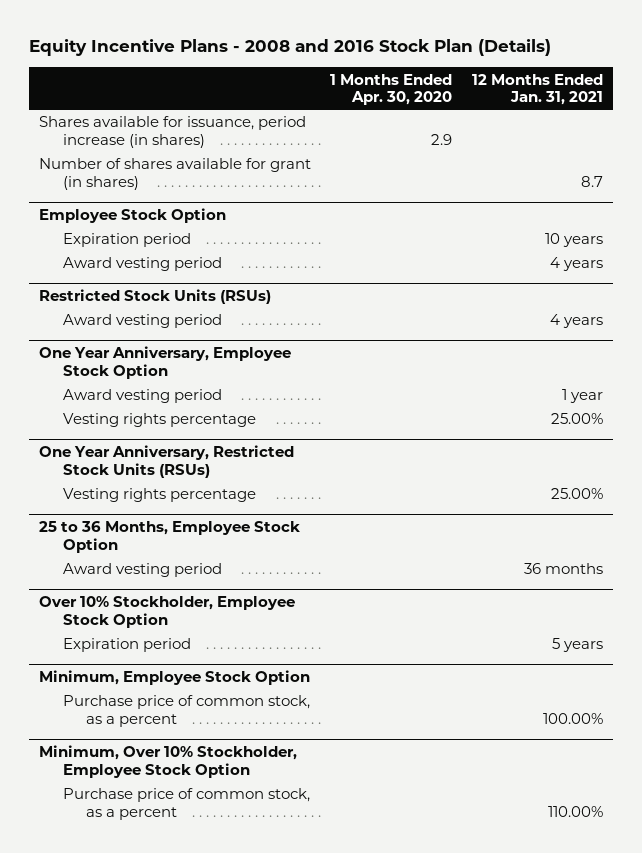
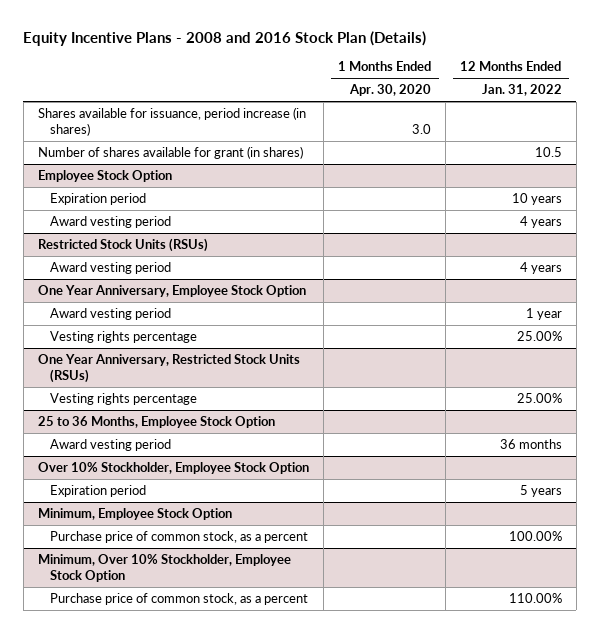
- | 1 Months Ended Apr. 30, 2020 | 12 Months Ended Jan. 31, 2021
+ | 1 Months Ended Apr. 30, 2020 | 12 Months Ended Jan. 31, 2022
- Shares available for issuance, period increase (in shares) | 2.9 |
+ Shares available for issuance, period increase (in shares) | 3.0 |

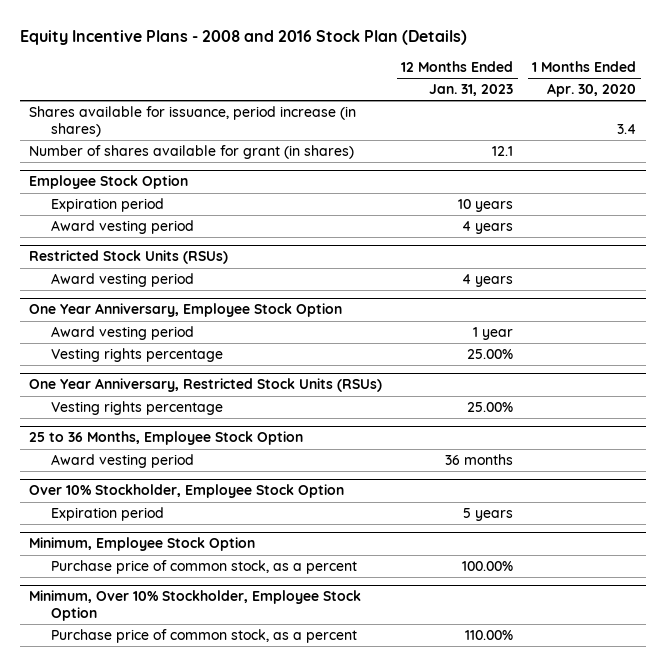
- | 1 Months Ended Apr. 30, 2020 | 12 Months Ended Jan. 31, 2022
+ | 12 Months Ended Jan. 31, 2023 | 1 Months Ended Apr. 30, 2020
- Shares available for issuance, period increase (in shares) | 3.0 |
+ Shares available for issuance, period increase (in shares) | | 3.4

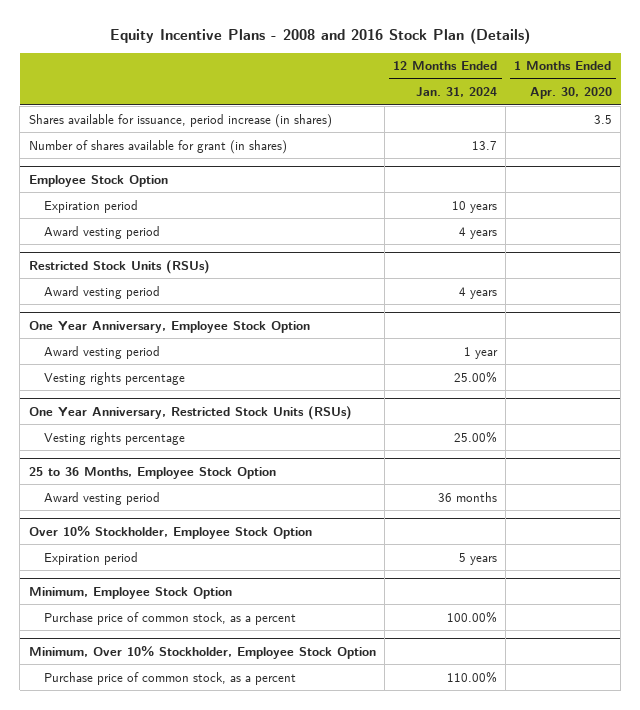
- | 12 Months Ended Jan. 31, 2023 | 1 Months Ended Apr. 30, 2020
+ | 12 Months Ended Jan. 31, 2024 | 1 Months Ended Apr. 30, 2020
- Shares available for issuance, period increase (in shares) | | 3.4
+ Shares available for issuance, period increase (in shares) | | 3.5

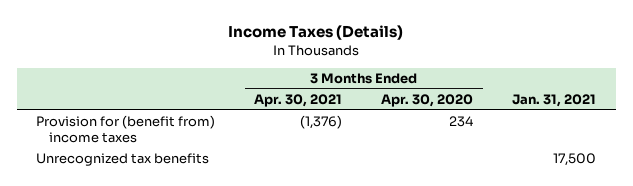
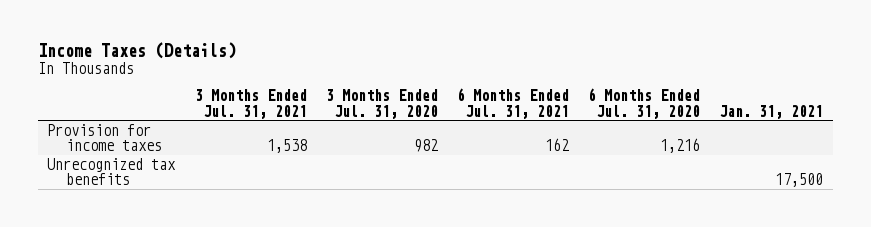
- | 3 Months Ended Apr. 30, 2021 | 3 Months Ended Apr. 30, 2020 | Jan. 31, 2021
+ | 3 Months Ended Jul. 31, 2021 | 3 Months Ended Jul. 31, 2020 | 6 Months Ended Jul. 31, 2021 | 6 Months Ended Jul. 31, 2020 | Jan. 31, 2021
- Provision for (benefit from) income taxes | (1,376) | 234 |
+ Provision for income taxes | 1,538 | 982 | 162 | 1,216 |

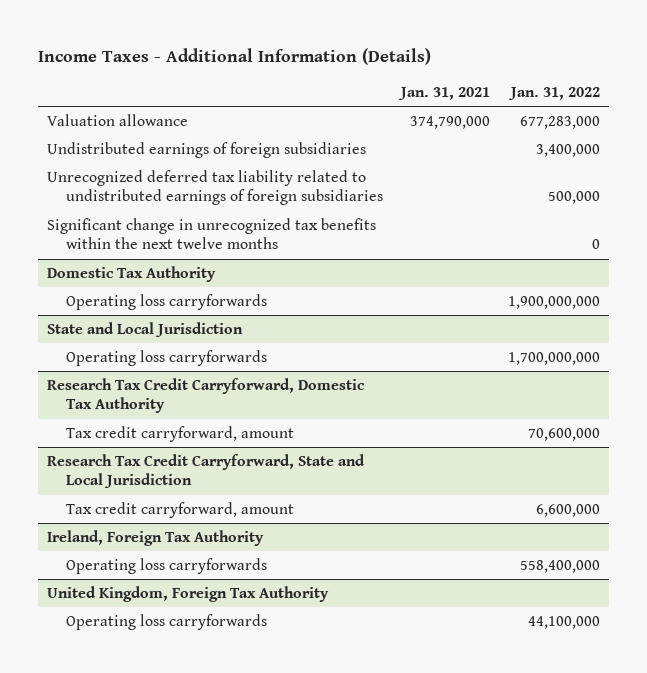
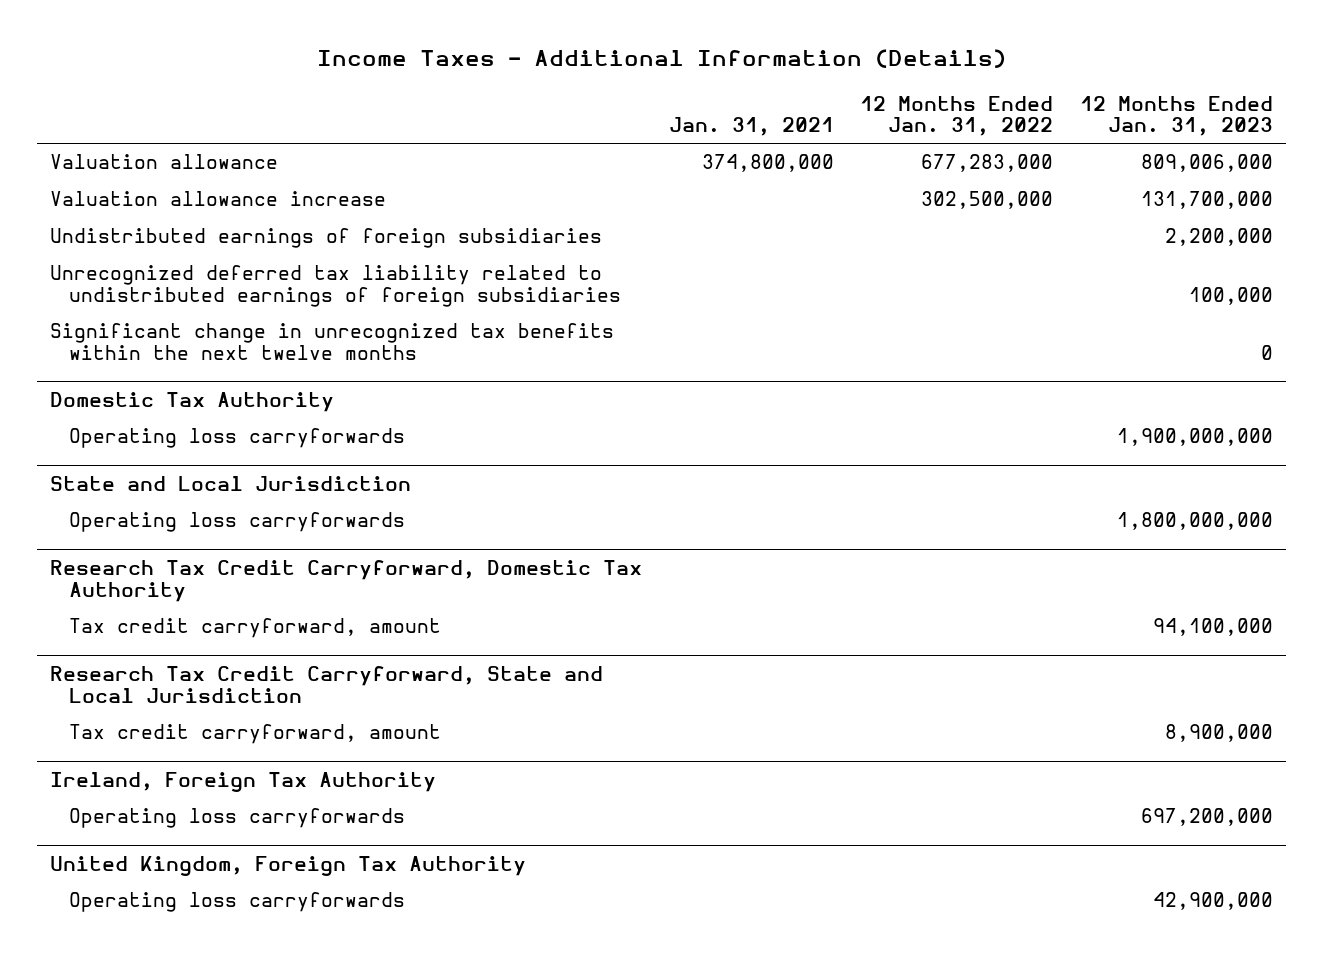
- | Jan. 31, 2021 | Jan. 31, 2022
+ | Jan. 31, 2021 | 12 Months Ended Jan. 31, 2022 | 12 Months Ended Jan. 31, 2023
- Valuation allowance | 374,790,000 | 677,283,000
+ Valuation allowance | 374,800,000 | 677,283,000 | 809,006,000
+ Valuation allowance increase | | 302,500,000 | 131,700,000

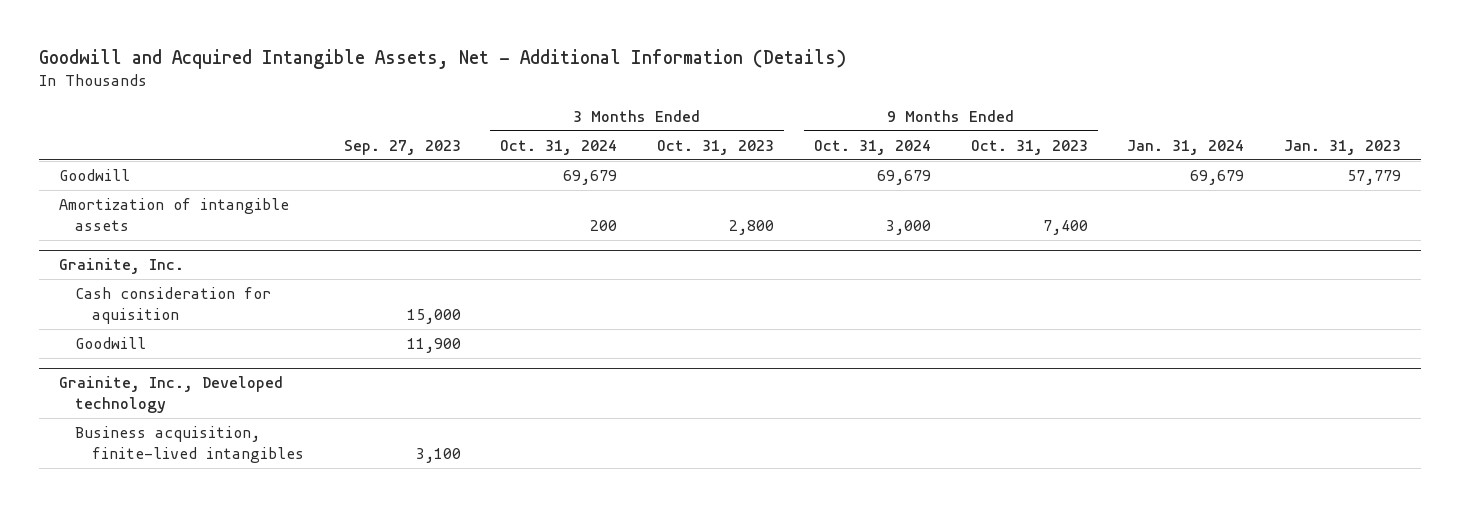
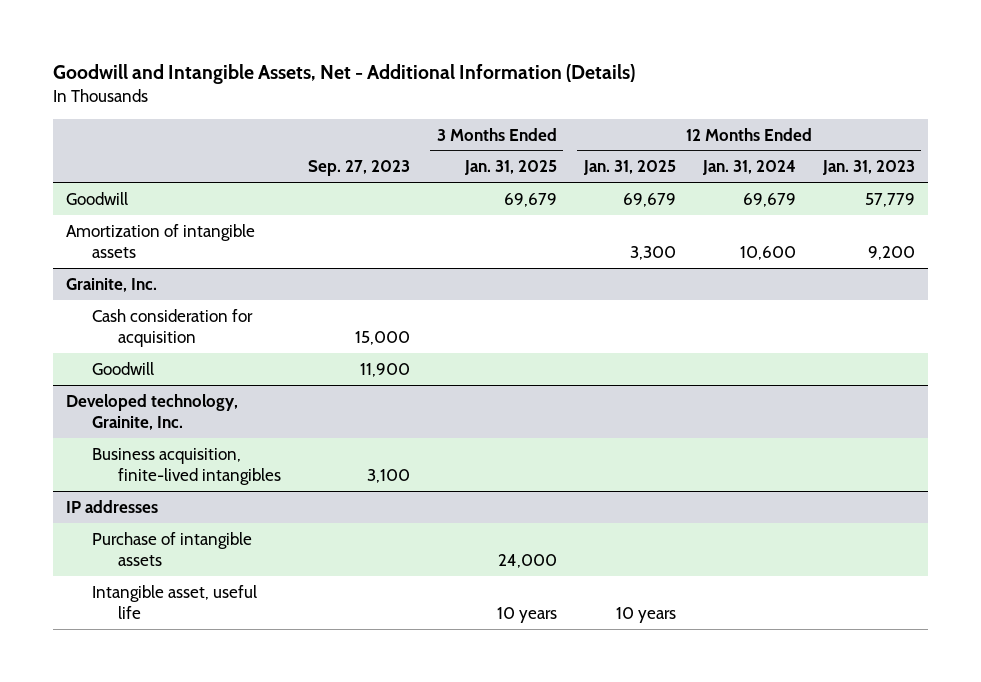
- Goodwill and Acquired Intangible Assets, Net - Additional Information (Details)
+ Goodwill and Intangible Assets, Net - Additional Information (Details)
- | Sep. 27, 2023 | 3 Months Ended Oct. 31, 2024 | 3 Months Ended Oct. 31, 2023 | 9 Months Ended Oct. 31, 2024 | 9 Months Ended Oct. 31, 2023 | Jan. 31, 2024 | Jan. 31, 2023
+ | Sep. 27, 2023 | 3 Months Ended Jan. 31, 2025 | 12 Months Ended Jan. 31, 2025 | 12 Months Ended Jan. 31, 2024 | 12 Months Ended Jan. 31, 2023
@ Grainite, Inc.
- Cash consideration for aquisition | 15,000 | | | | | |
+ Cash consideration for acquisition | 15,000 | | | |
- Grainite, Inc., Developed technology
+ Developed technology, Grainite, Inc.
+ IP addresses
+ Purchase of intangible assets | | 24,000 | | |
+ Intangible asset, useful life | | 10 years | 10 years | |

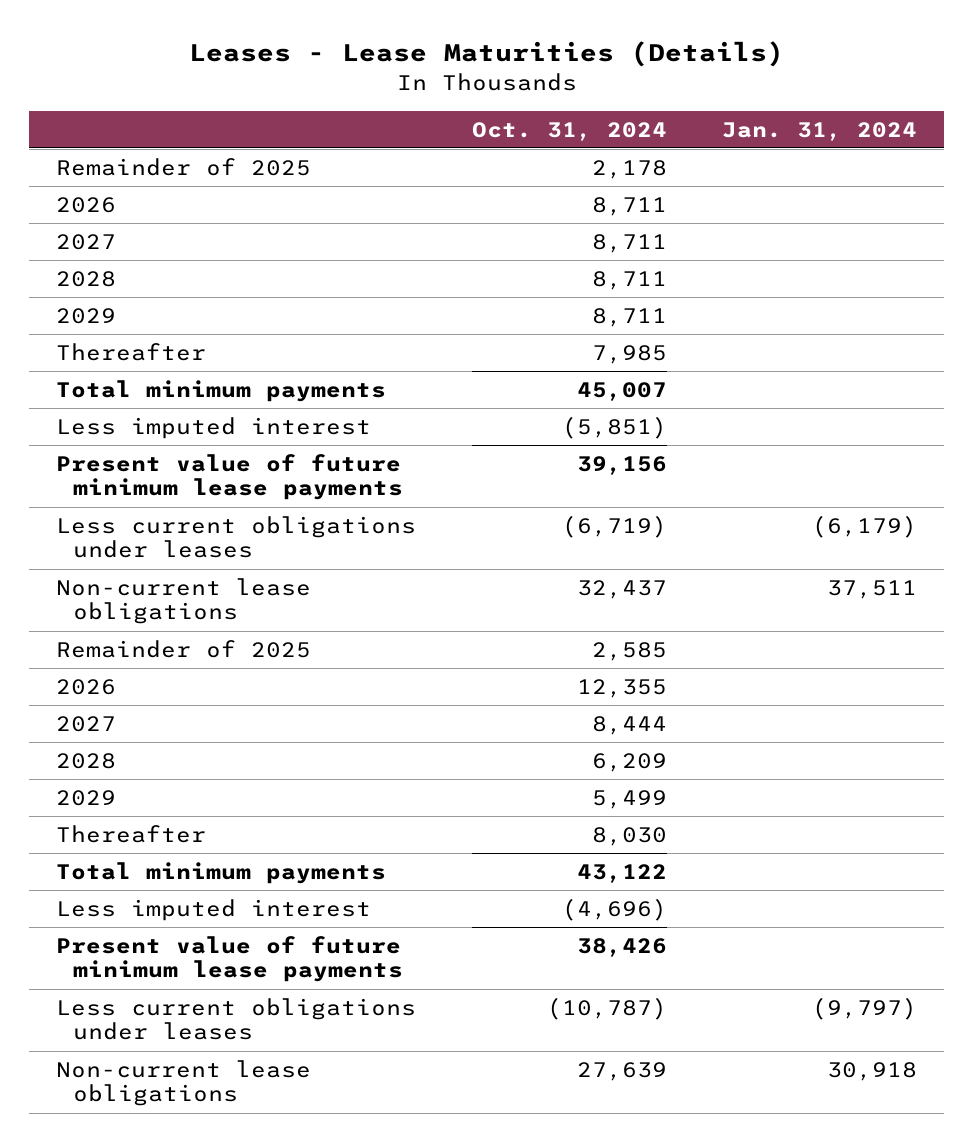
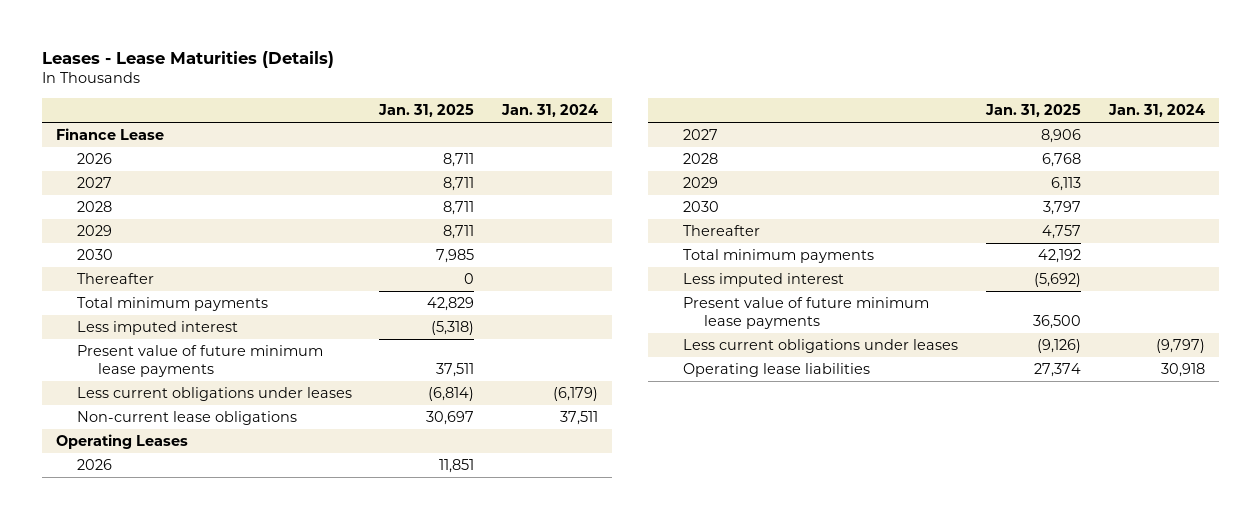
- | Oct. 31, 2024 | Jan. 31, 2024
+ | Jan. 31, 2025 | Jan. 31, 2024
- Remainder of 2025 | 2,178 |
+ Finance Lease
+ 2030 | 7,985 |
- Remainder of 2025 | 2,585 |
+ Operating Leases
+ 2030 | 3,797 |
- Non-current lease obligations | 27,639 | 30,918
+ Operating lease liabilities | 27,374 | 30,918

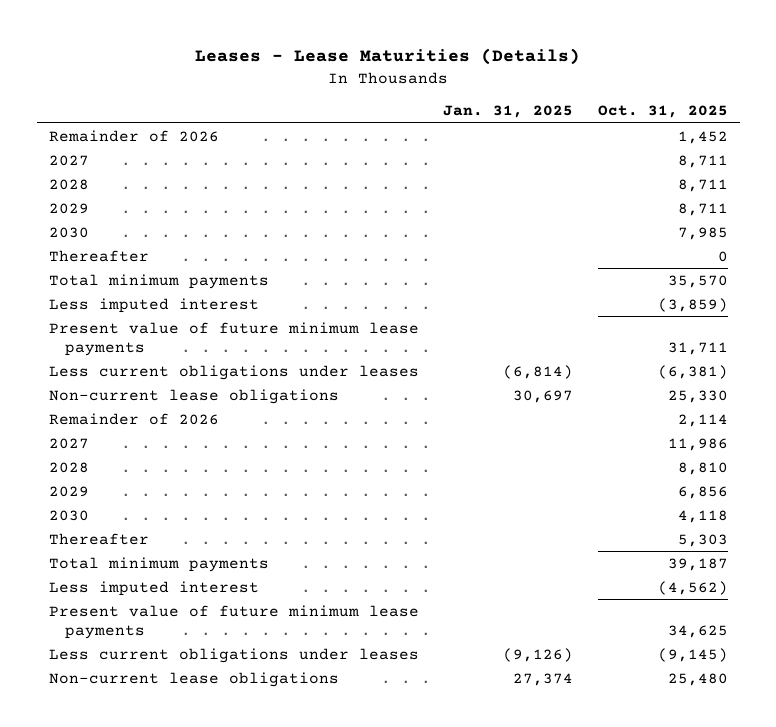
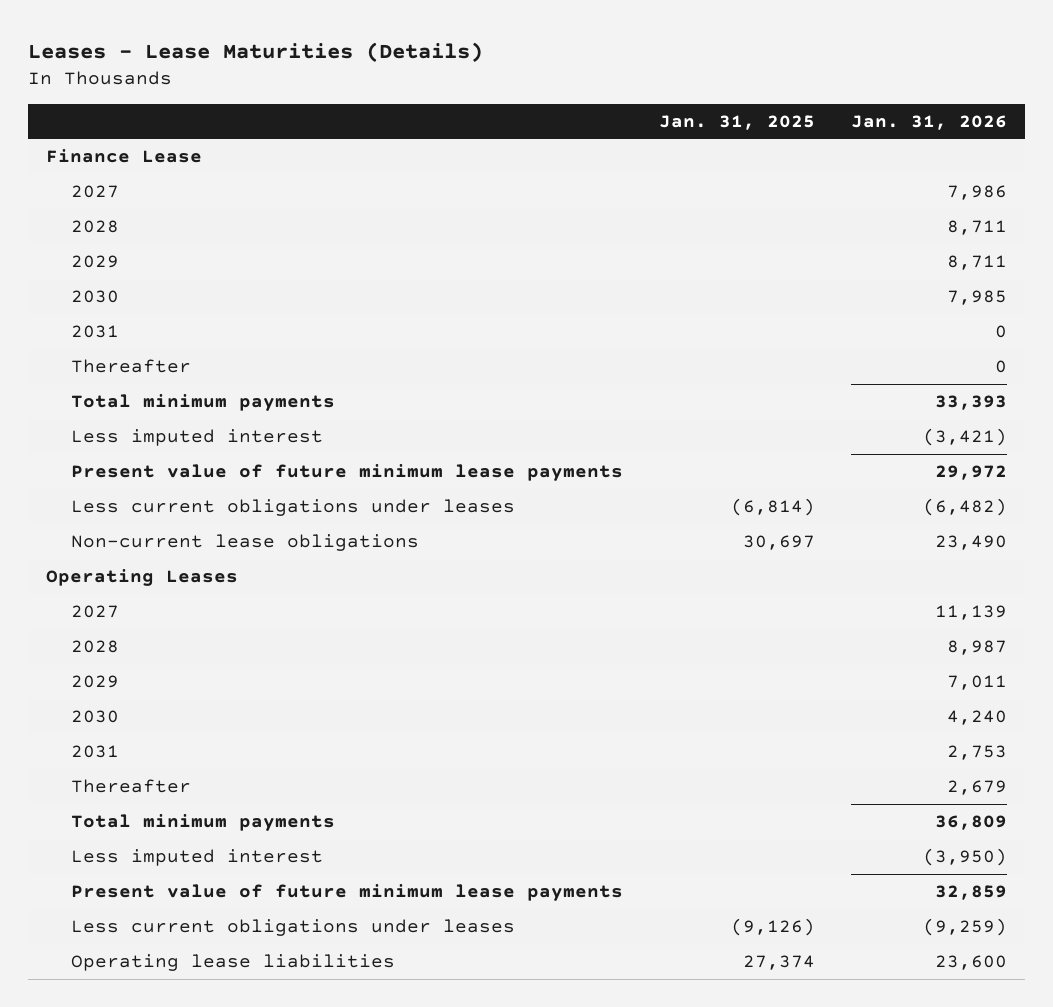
- | Jan. 31, 2025 | Oct. 31, 2025
+ | Jan. 31, 2025 | Jan. 31, 2026
- Remainder of 2026 | | 1,452
+ Finance Lease
+ 2031 | | 0
- Remainder of 2026 | | 2,114
+ Operating Leases
+ 2031 | | 2,753
- Non-current lease obligations | 27,374 | 25,480
+ Operating lease liabilities | 27,374 | 23,600

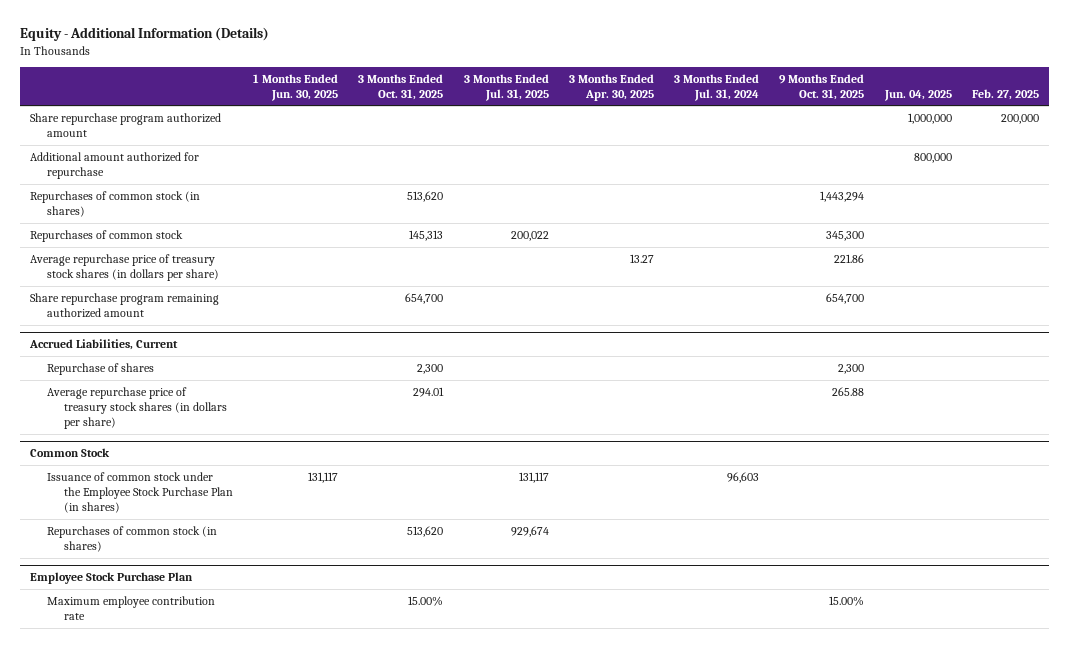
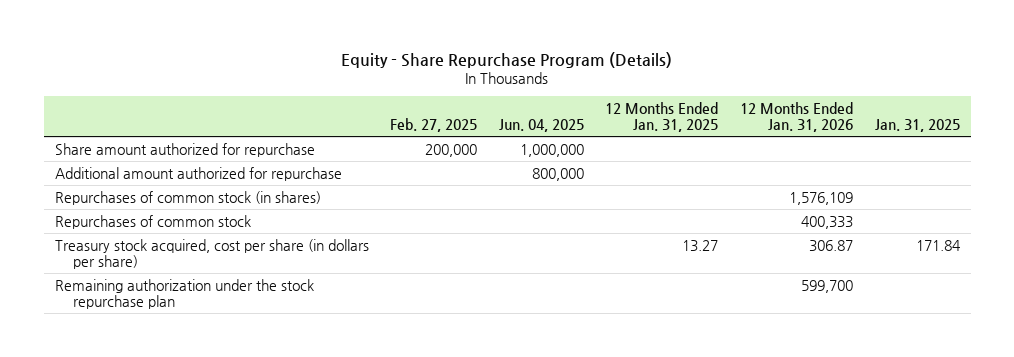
- Equity - Additional Information (Details)
+ Equity - Share Repurchase Program (Details)
- | 1 Months Ended Jun. 30, 2025 | 3 Months Ended Oct. 31, 2025 | 3 Months Ended Jul. 31, 2025 | 3 Months Ended Apr. 30, 2025 | 3 Months Ended Jul. 31, 2024 | 9 Months Ended Oct. 31, 2025 | Jun. 04, 2025 | Feb. 27, 2025
+ | Feb. 27, 2025 | Jun. 04, 2025 | 12 Months Ended Jan. 31, 2025 | 12 Months Ended Jan. 31, 2026 | Jan. 31, 2025
- Share repurchase program authorized amount | | | | | | | 1,000,000 | 200,000
+ Share amount authorized for repurchase | 200,000 | 1,000,000 | | |
- Average repurchase price of treasury stock shares (in dollars per share) | | | | 13.27 | | 221.86 | |
- Share repurchase program remaining authorized amount | | 654,700 | | | | 654,700 | |
- Accrued Liabilities, Current
- Repurchase of shares | | 2,300 | | | | 2,300 | |
- Average repurchase price of treasury stock shares (in dollars per share) | | 294.01 | | | | 265.88 | |
- Common Stock
- Issuance of common stock under the Employee Stock Purchase Plan (in shares) | 131,117 | | 131,117 | | 96,603 | | |
- Repurchases of common stock (in shares) | | 513,620 | 929,674 | | | | |
- Employee Stock Purchase Plan
- Maximum employee contribution rate | | 15.00% | | | | 15.00% | |
+ Treasury stock acquired, cost per share (in dollars per share) | | | 13.27 | 306.87 | 171.84
+ Remaining authorization under the stock repurchase plan | | | | 599,700 |

